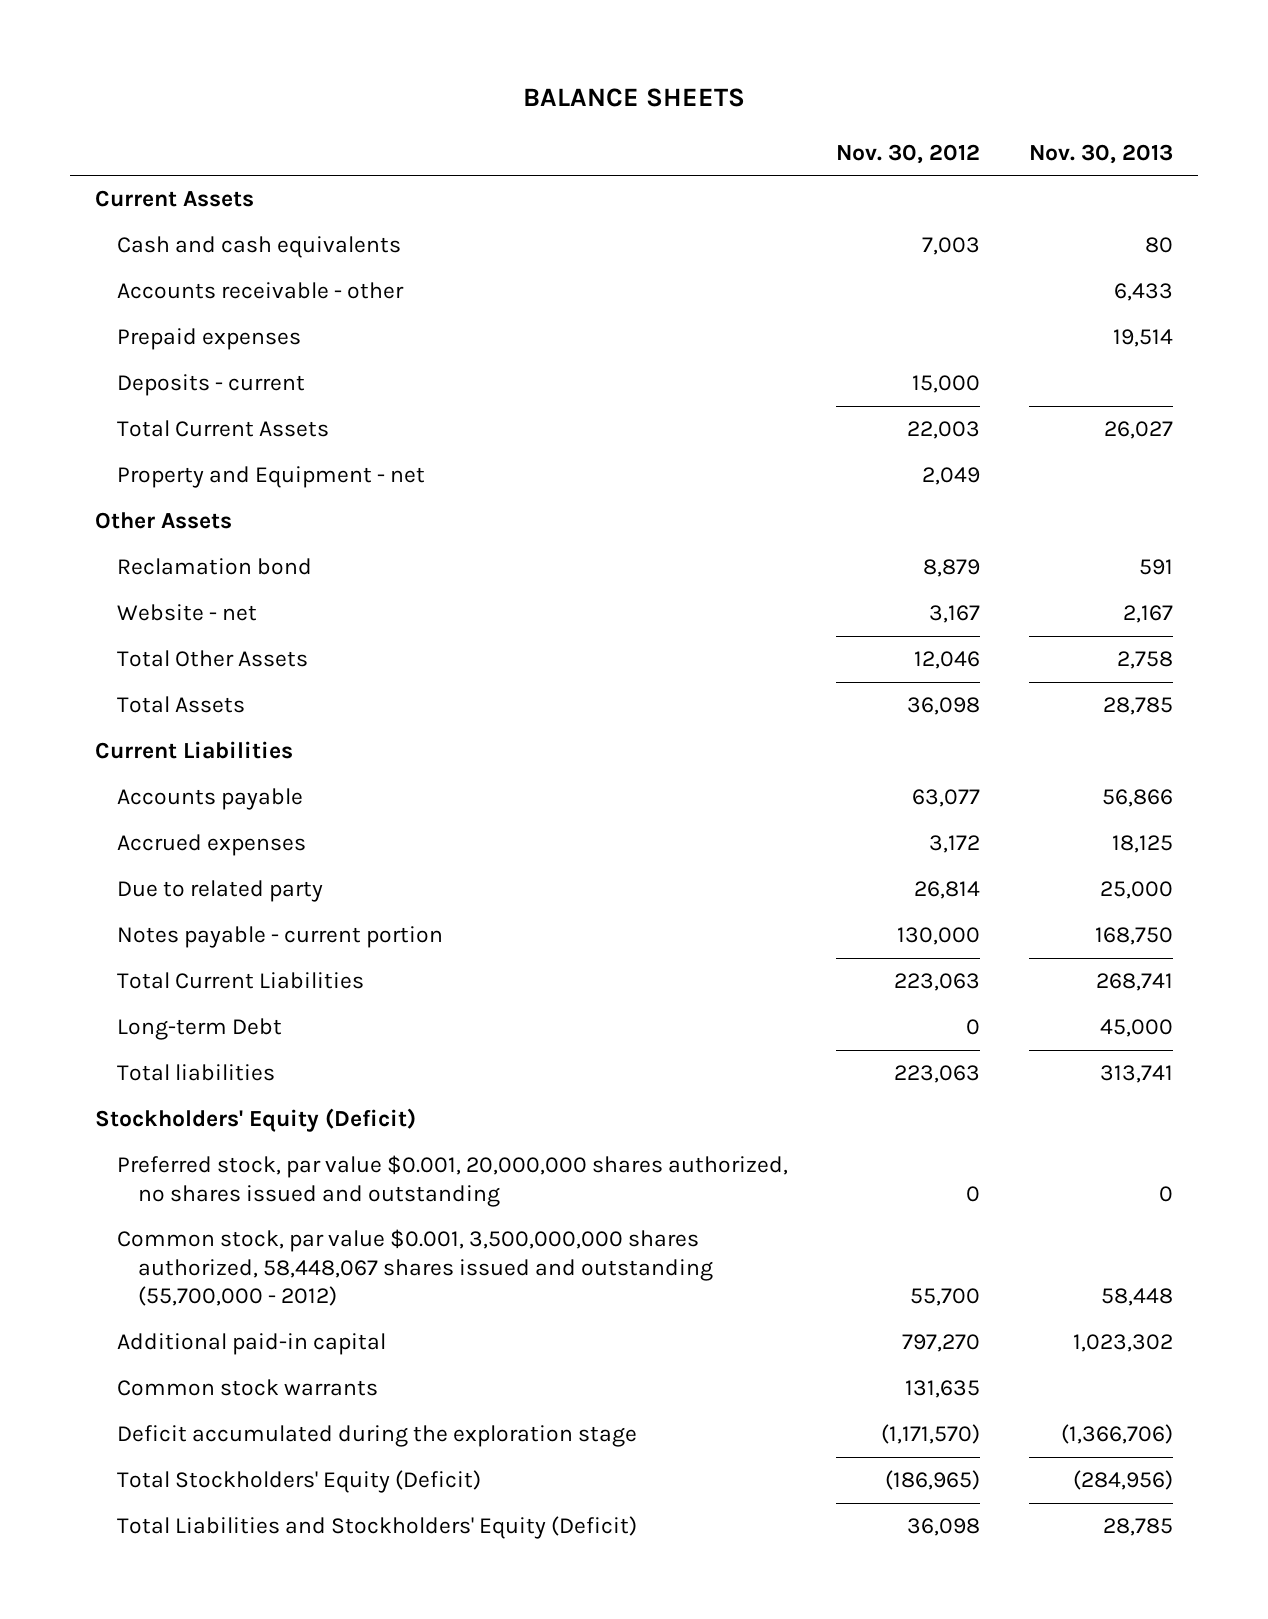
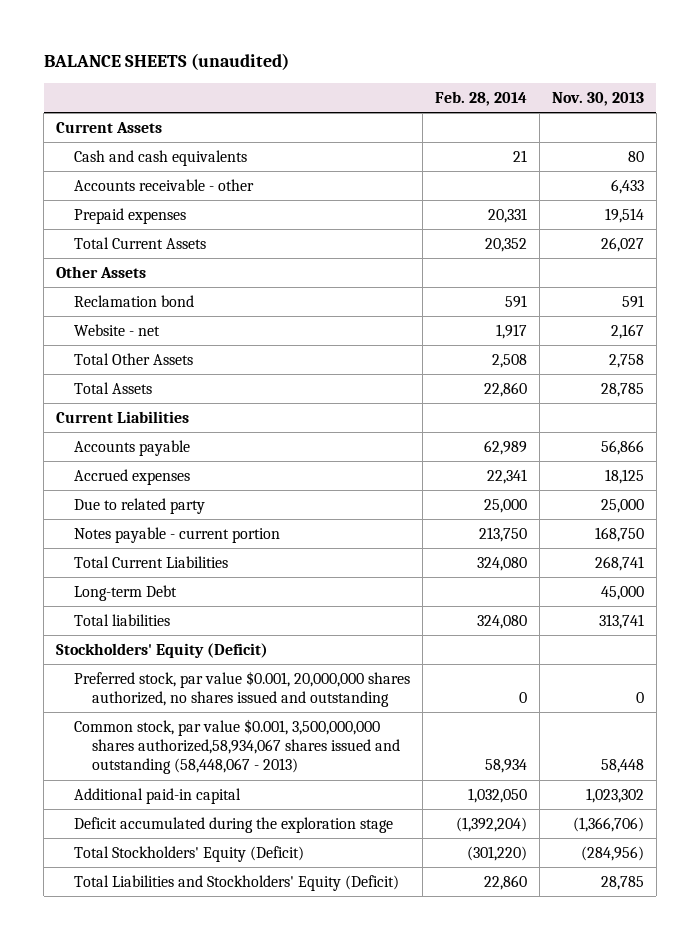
- BALANCE SHEETS
+ BALANCE SHEETS (unaudited)
- | Nov. 30, 2012 | Nov. 30, 2013
+ | Feb. 28, 2014 | Nov. 30, 2013
- Deposits - current | 15,000 |
- Property and Equipment - net | 2,049 |
- Common stock, par value $0.001, 3,500,000,000 shares authorized, 58,448,067 shares issued and outstanding (55,700,000 - 2012) | 55,700 | 58,448
+ Common stock, par value $0.001, 3,500,000,000 shares authorized,58,934,067 shares issued and outstanding (58,448,067 - 2013) | 58,934 | 58,448
- Common stock warrants | 131,635 |

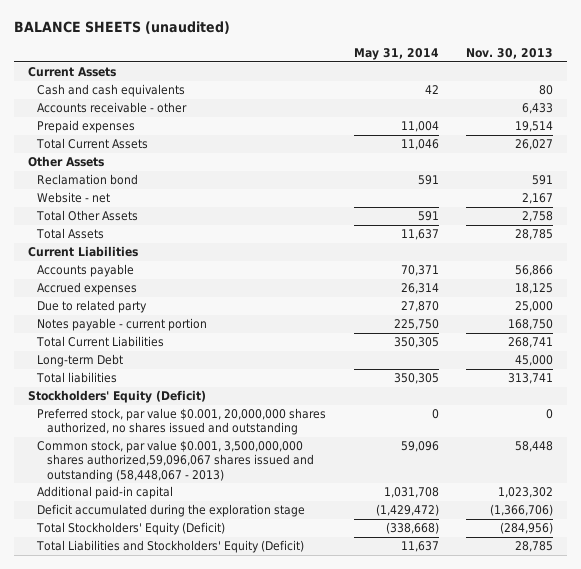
- | Feb. 28, 2014 | Nov. 30, 2013
+ | May 31, 2014 | Nov. 30, 2013
- Common stock, par value $0.001, 3,500,000,000 shares authorized,58,934,067 shares issued and outstanding (58,448,067 - 2013) | 58,934 | 58,448
+ Common stock, par value $0.001, 3,500,000,000 shares authorized,59,096,067 shares issued and outstanding (58,448,067 - 2013) | 59,096 | 58,448

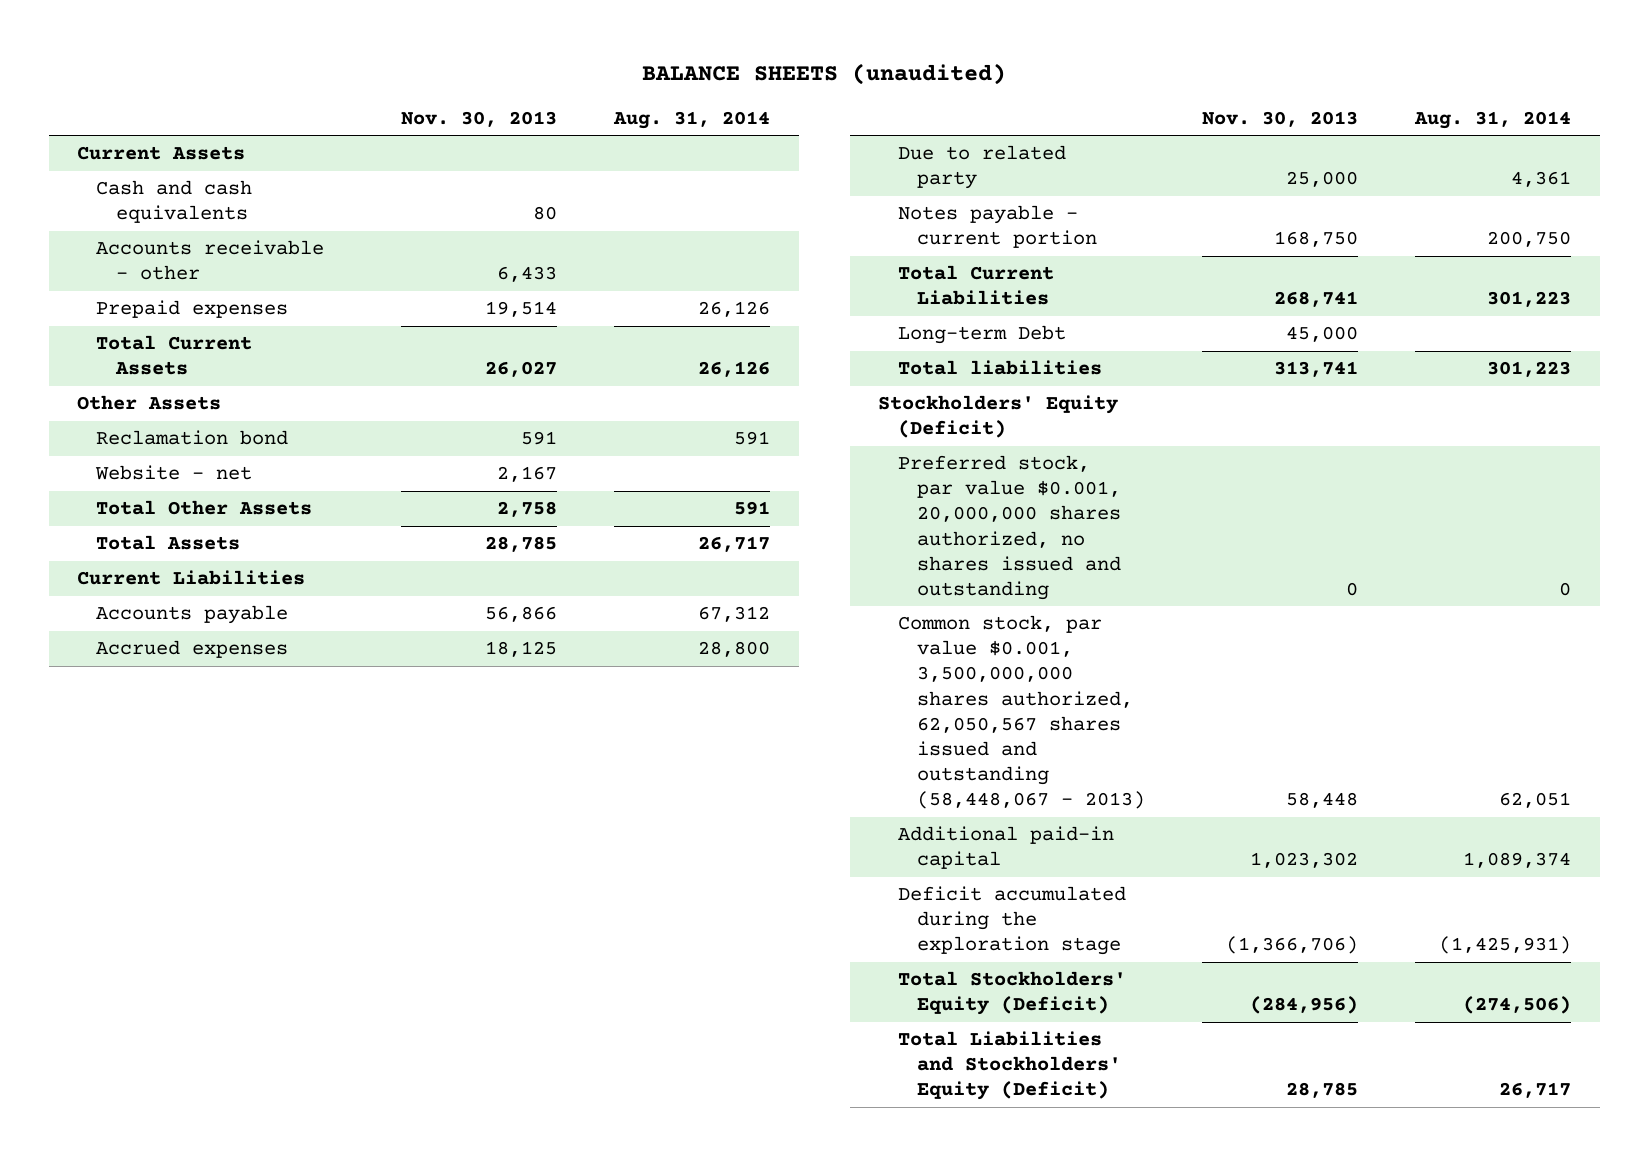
- | May 31, 2014 | Nov. 30, 2013
+ | Nov. 30, 2013 | Aug. 31, 2014
- Common stock, par value $0.001, 3,500,000,000 shares authorized,59,096,067 shares issued and outstanding (58,448,067 - 2013) | 59,096 | 58,448
+ Common stock, par value $0.001, 3,500,000,000 shares authorized, 62,050,567 shares issued and outstanding (58,448,067 - 2013) | 58,448 | 62,051

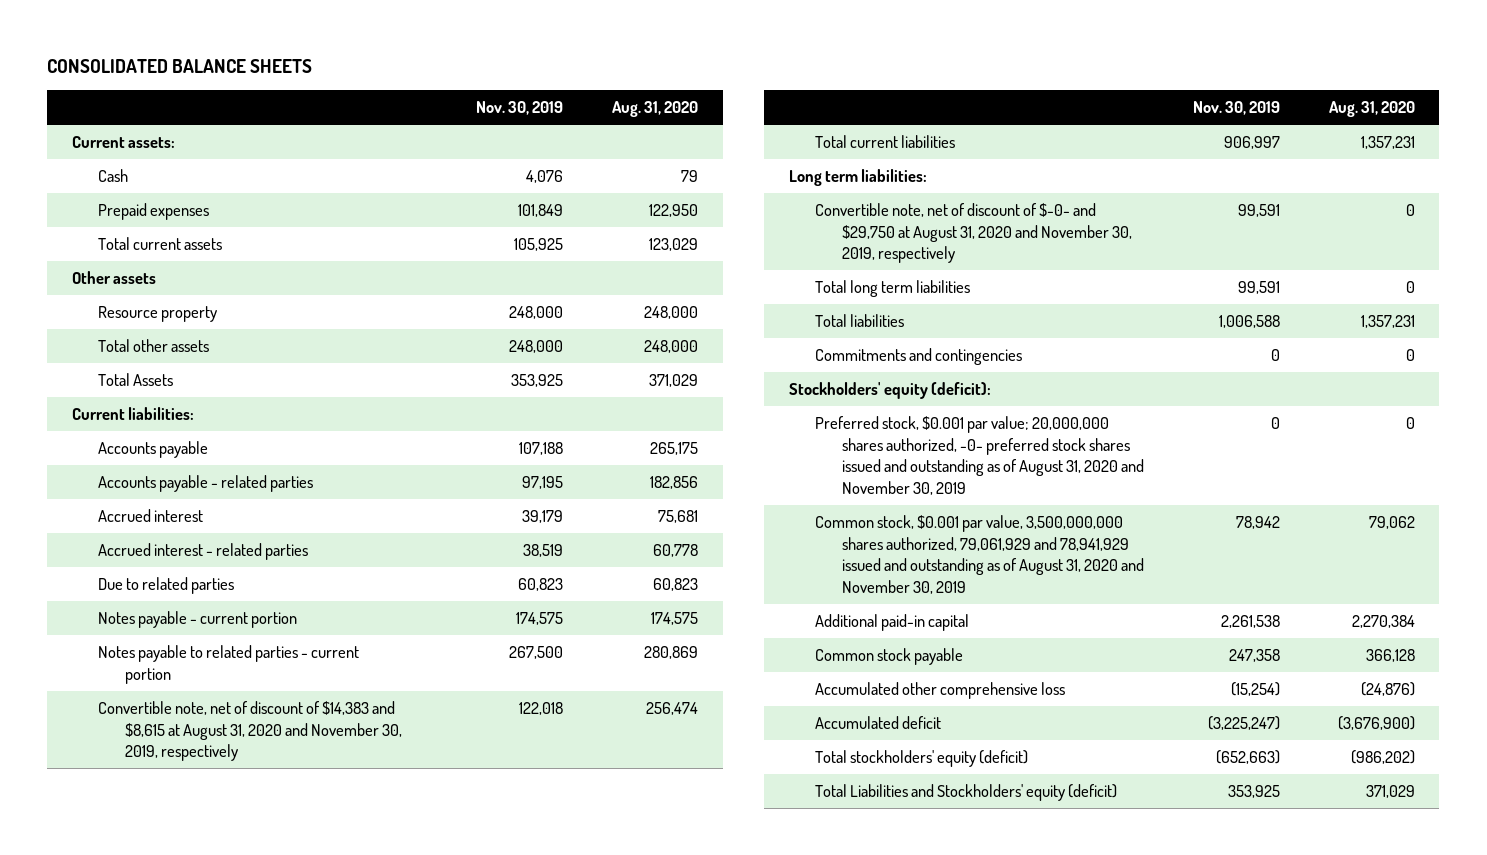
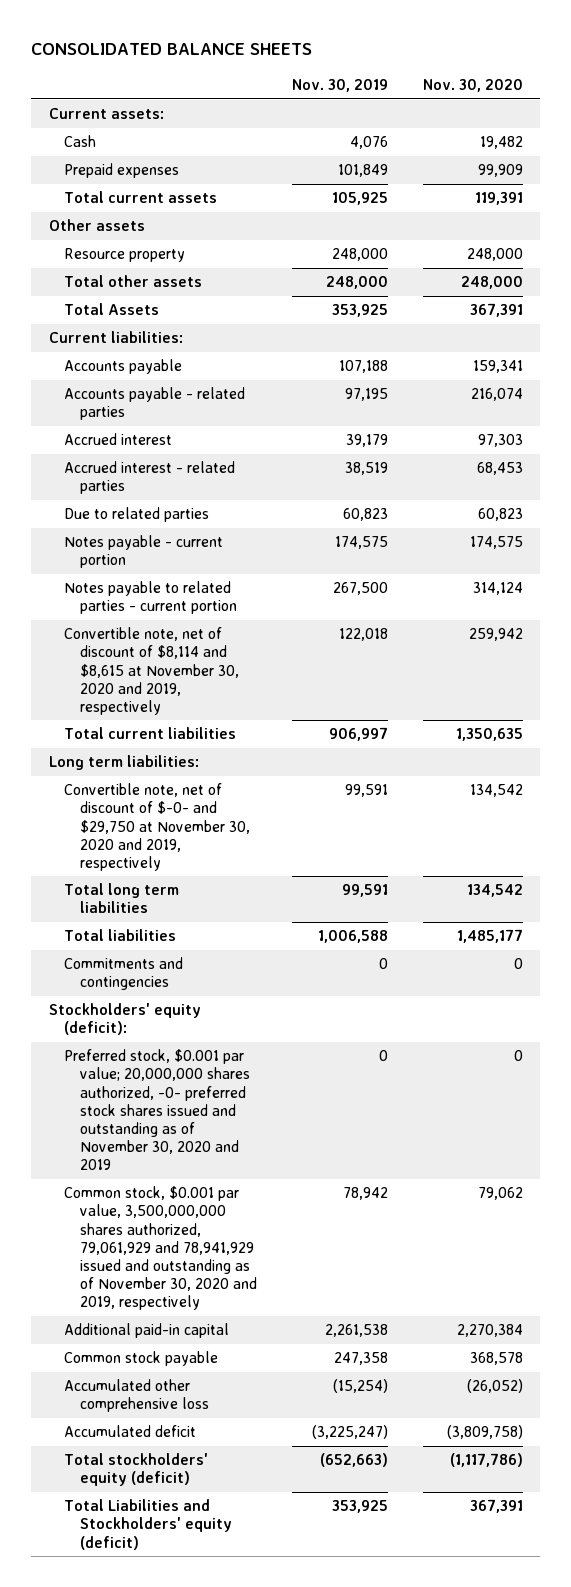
- | Nov. 30, 2019 | Aug. 31, 2020
+ | Nov. 30, 2019 | Nov. 30, 2020
- Convertible note, net of discount of $14,383 and $8,615 at August 31, 2020 and November 30, 2019, respectively | 122,018 | 256,474
+ Convertible note, net of discount of $8,114 and $8,615 at November 30, 2020 and 2019, respectively | 122,018 | 259,942
- Convertible note, net of discount of $-0- and $29,750 at August 31, 2020 and November 30, 2019, respectively | 99,591 | 0
+ Convertible note, net of discount of $-0- and $29,750 at November 30, 2020 and 2019, respectively | 99,591 | 134,542
- Preferred stock, $0.001 par value; 20,000,000 shares authorized, -0- preferred stock shares issued and outstanding as of August 31, 2020 and November 30, 2019 | 0 | 0
- Common stock, $0.001 par value, 3,500,000,000 shares authorized, 79,061,929 and 78,941,929 issued and outstanding as of August 31, 2020 and November 30, 2019 | 78,942 | 79,062
+ Preferred stock, $0.001 par value; 20,000,000 shares authorized, -0- preferred stock shares issued and outstanding as of November 30, 2020 and 2019 | 0 | 0
+ Common stock, $0.001 par value, 3,500,000,000 shares authorized, 79,061,929 and 78,941,929 issued and outstanding as of November 30, 2020 and 2019, respectively | 78,942 | 79,062

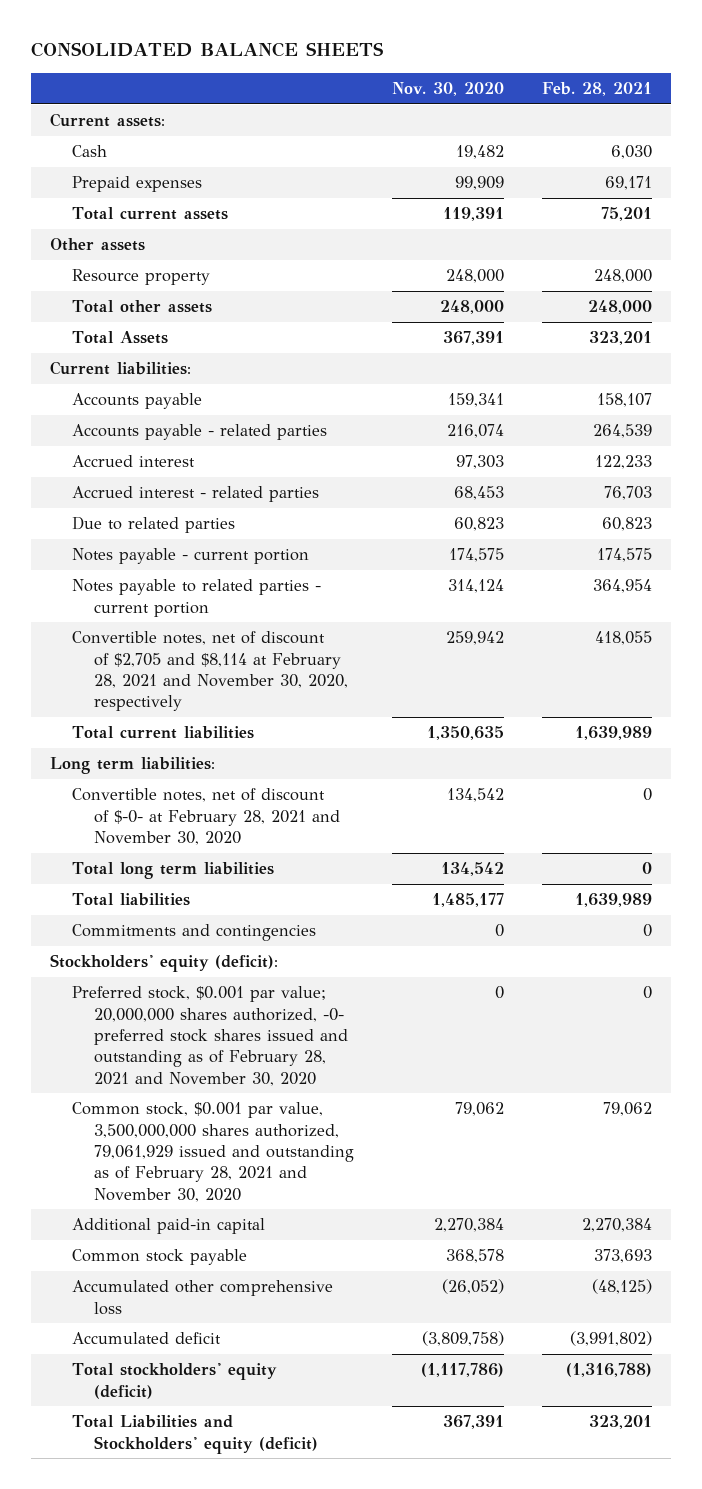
- | Nov. 30, 2019 | Nov. 30, 2020
+ | Nov. 30, 2020 | Feb. 28, 2021
- Convertible note, net of discount of $8,114 and $8,615 at November 30, 2020 and 2019, respectively | 122,018 | 259,942
+ Convertible notes, net of discount of $2,705 and $8,114 at February 28, 2021 and November 30, 2020, respectively | 259,942 | 418,055
- Convertible note, net of discount of $-0- and $29,750 at November 30, 2020 and 2019, respectively | 99,591 | 134,542
+ Convertible notes, net of discount of $-0- at February 28, 2021 and November 30, 2020 | 134,542 | 0
- Preferred stock, $0.001 par value; 20,000,000 shares authorized, -0- preferred stock shares issued and outstanding as of November 30, 2020 and 2019 | 0 | 0
- Common stock, $0.001 par value, 3,500,000,000 shares authorized, 79,061,929 and 78,941,929 issued and outstanding as of November 30, 2020 and 2019, respectively | 78,942 | 79,062
+ Preferred stock, $0.001 par value; 20,000,000 shares authorized, -0- preferred stock shares issued and outstanding as of February 28, 2021 and November 30, 2020 | 0 | 0
+ Common stock, $0.001 par value, 3,500,000,000 shares authorized, 79,061,929 issued and outstanding as of February 28, 2021 and November 30, 2020 | 79,062 | 79,062

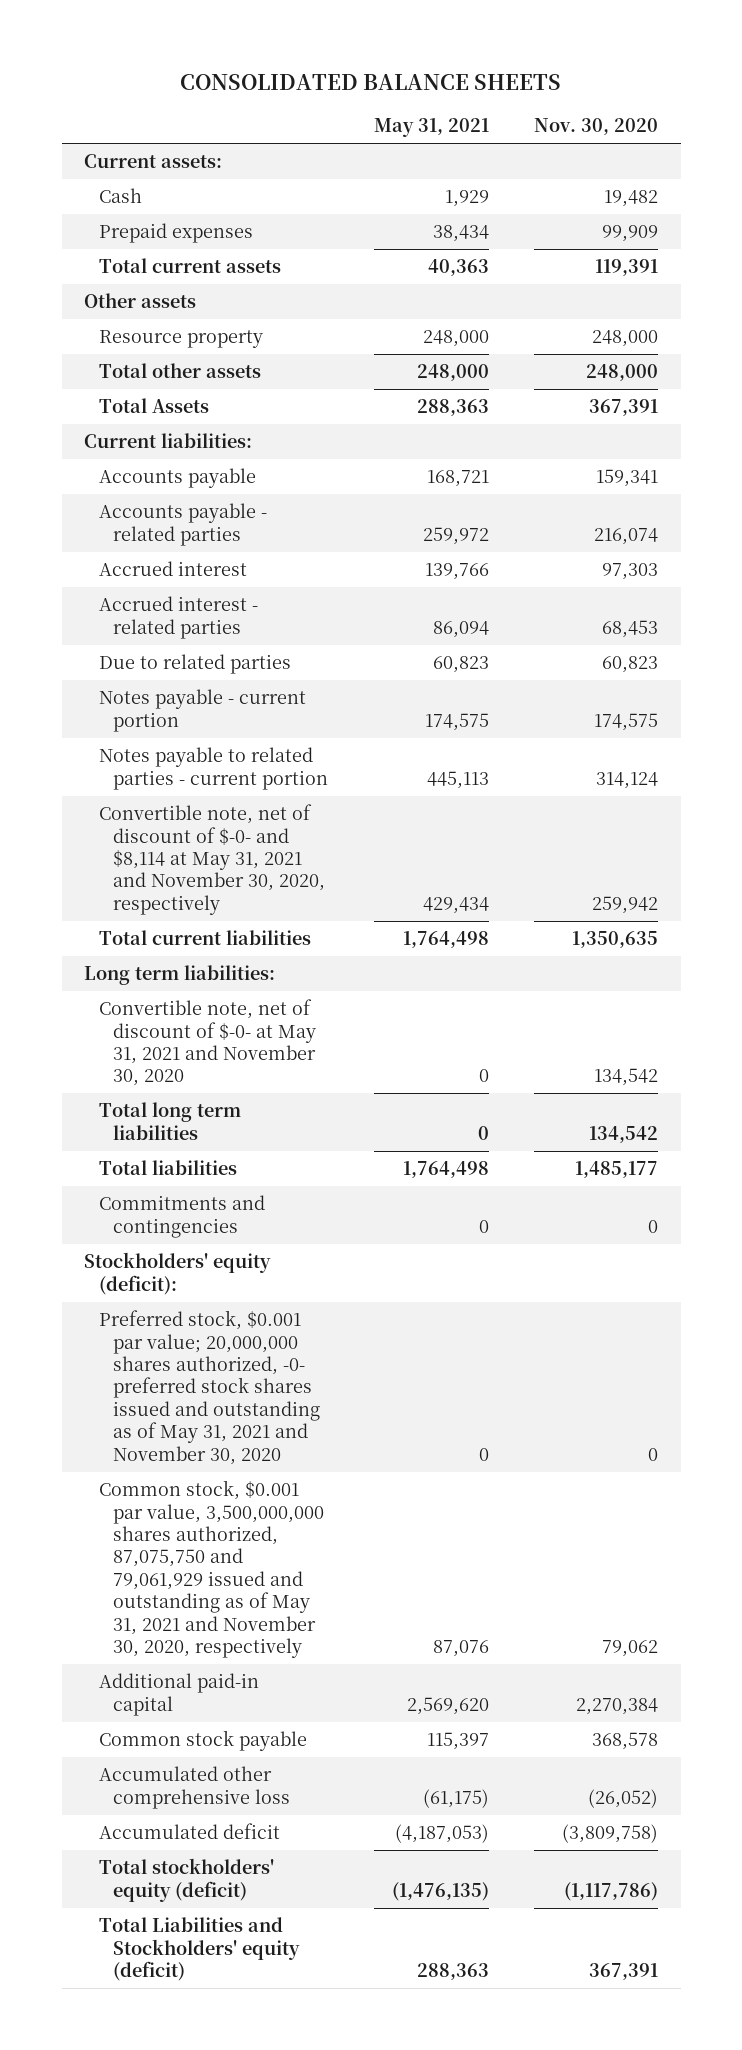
- | Nov. 30, 2020 | Feb. 28, 2021
+ | May 31, 2021 | Nov. 30, 2020
- Convertible notes, net of discount of $2,705 and $8,114 at February 28, 2021 and November 30, 2020, respectively | 259,942 | 418,055
+ Convertible note, net of discount of $-0- and $8,114 at May 31, 2021 and November 30, 2020, respectively | 429,434 | 259,942
- Convertible notes, net of discount of $-0- at February 28, 2021 and November 30, 2020 | 134,542 | 0
+ Convertible note, net of discount of $-0- at May 31, 2021 and November 30, 2020 | 0 | 134,542
- Preferred stock, $0.001 par value; 20,000,000 shares authorized, -0- preferred stock shares issued and outstanding as of February 28, 2021 and November 30, 2020 | 0 | 0
- Common stock, $0.001 par value, 3,500,000,000 shares authorized, 79,061,929 issued and outstanding as of February 28, 2021 and November 30, 2020 | 79,062 | 79,062
+ Preferred stock, $0.001 par value; 20,000,000 shares authorized, -0- preferred stock shares issued and outstanding as of May 31, 2021 and November 30, 2020 | 0 | 0
+ Common stock, $0.001 par value, 3,500,000,000 shares authorized, 87,075,750 and 79,061,929 issued and outstanding as of May 31, 2021 and November 30, 2020, respectively | 87,076 | 79,062

